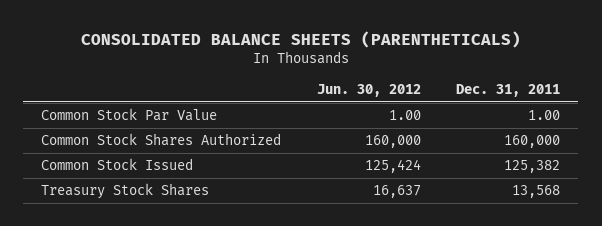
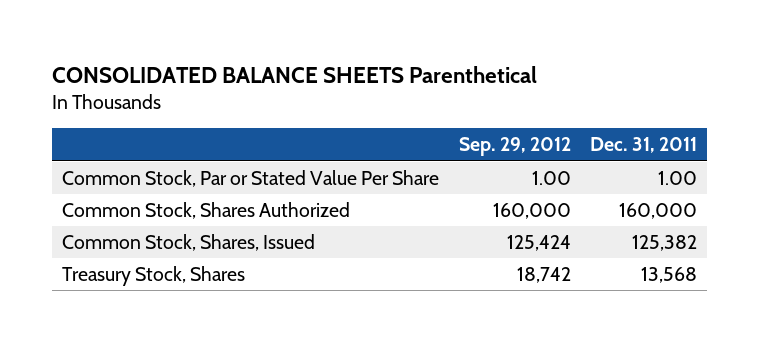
- CONSOLIDATED BALANCE SHEETS (PARENTHETICALS)
+ CONSOLIDATED BALANCE SHEETS Parenthetical
- | Jun. 30, 2012 | Dec. 31, 2011
+ | Sep. 29, 2012 | Dec. 31, 2011
- Common Stock Par Value | 1.00 | 1.00
- Common Stock Shares Authorized | 160,000 | 160,000
- Common Stock Issued | 125,424 | 125,382
- Treasury Stock Shares | 16,637 | 13,568
+ Common Stock, Par or Stated Value Per Share | 1.00 | 1.00
+ Common Stock, Shares Authorized | 160,000 | 160,000
+ Common Stock, Shares, Issued | 125,424 | 125,382
+ Treasury Stock, Shares | 18,742 | 13,568

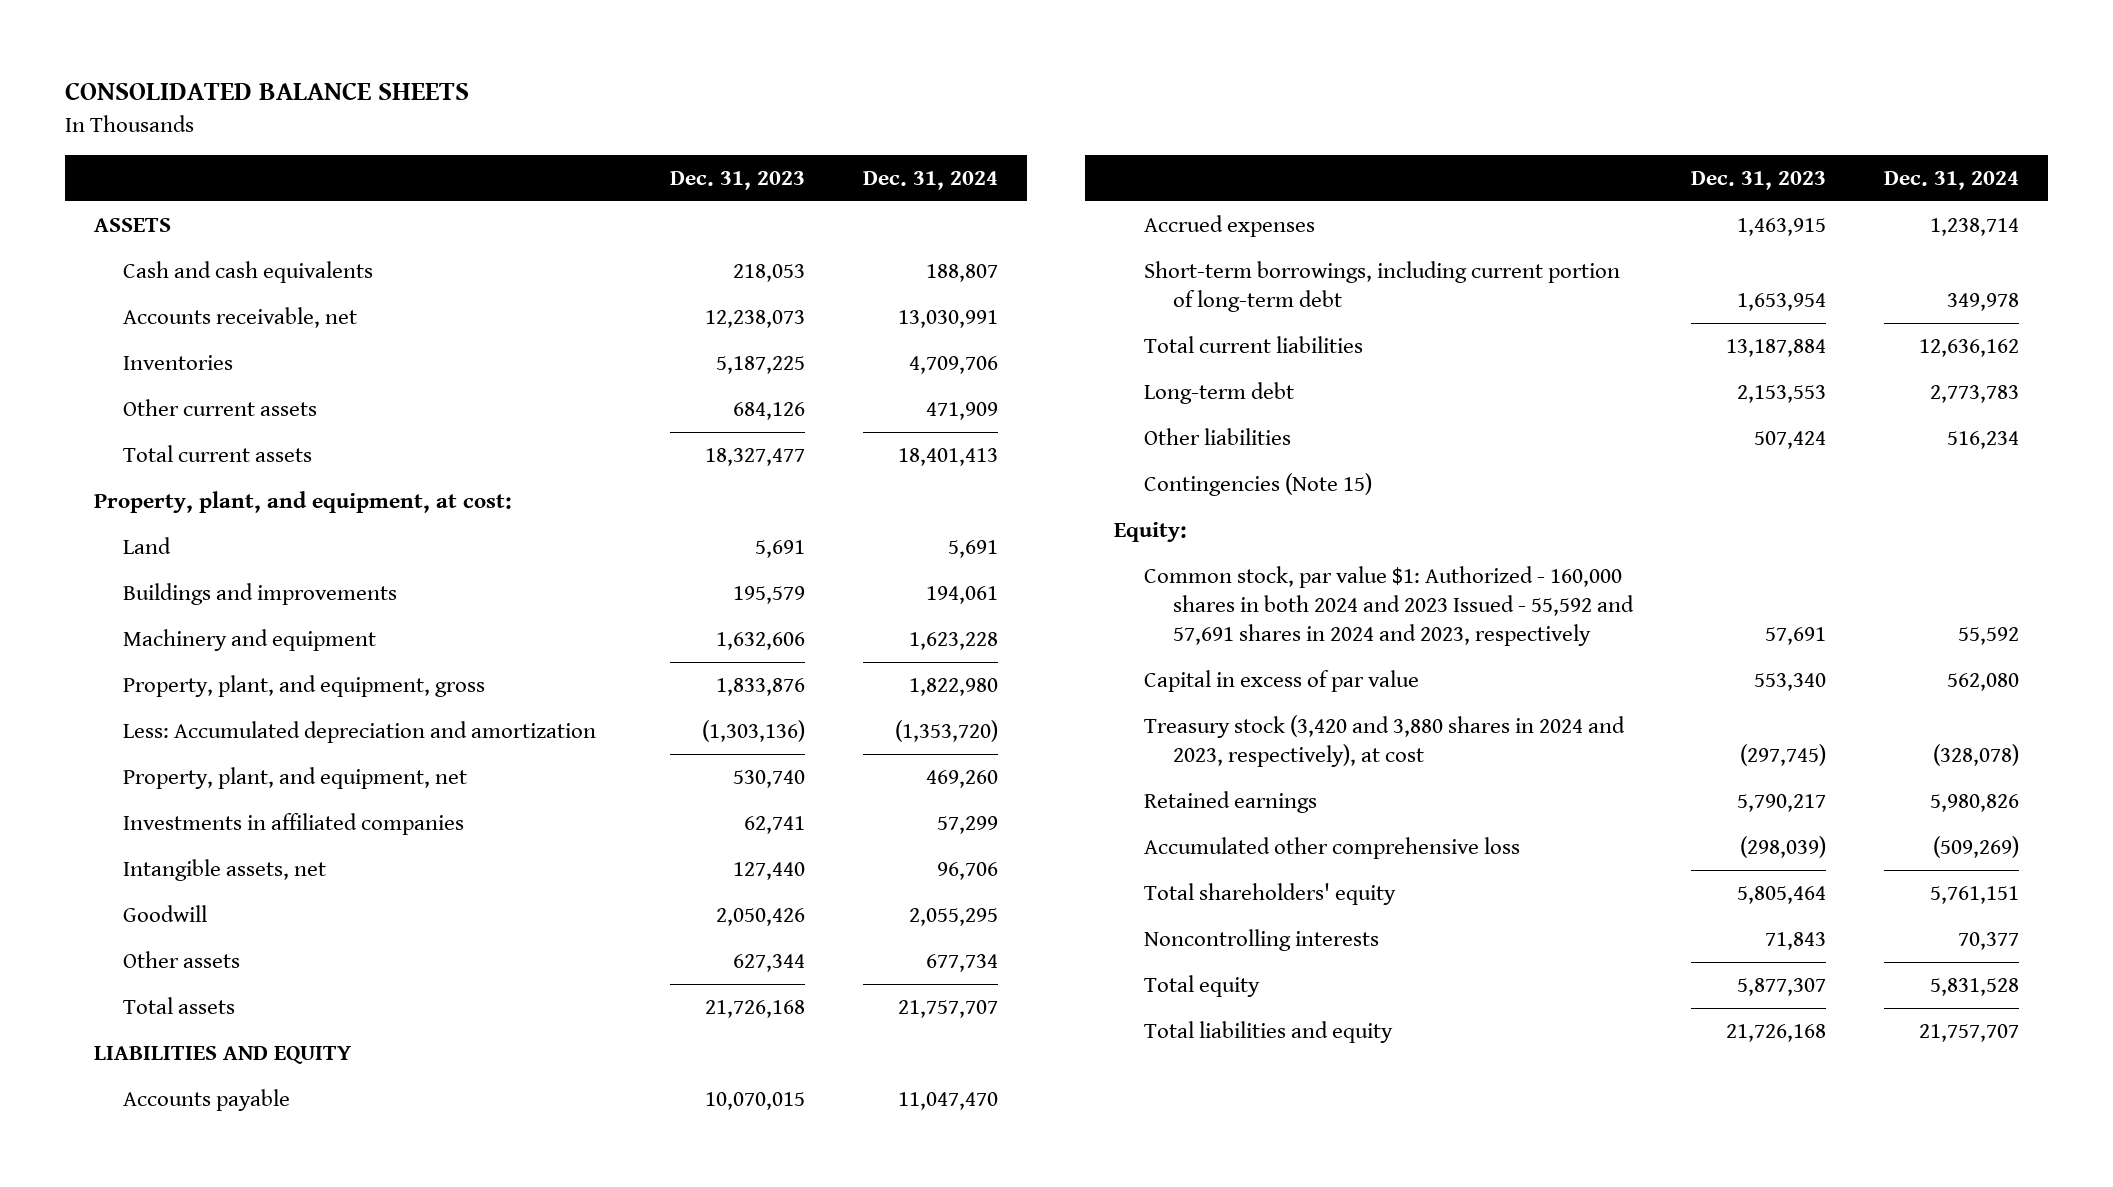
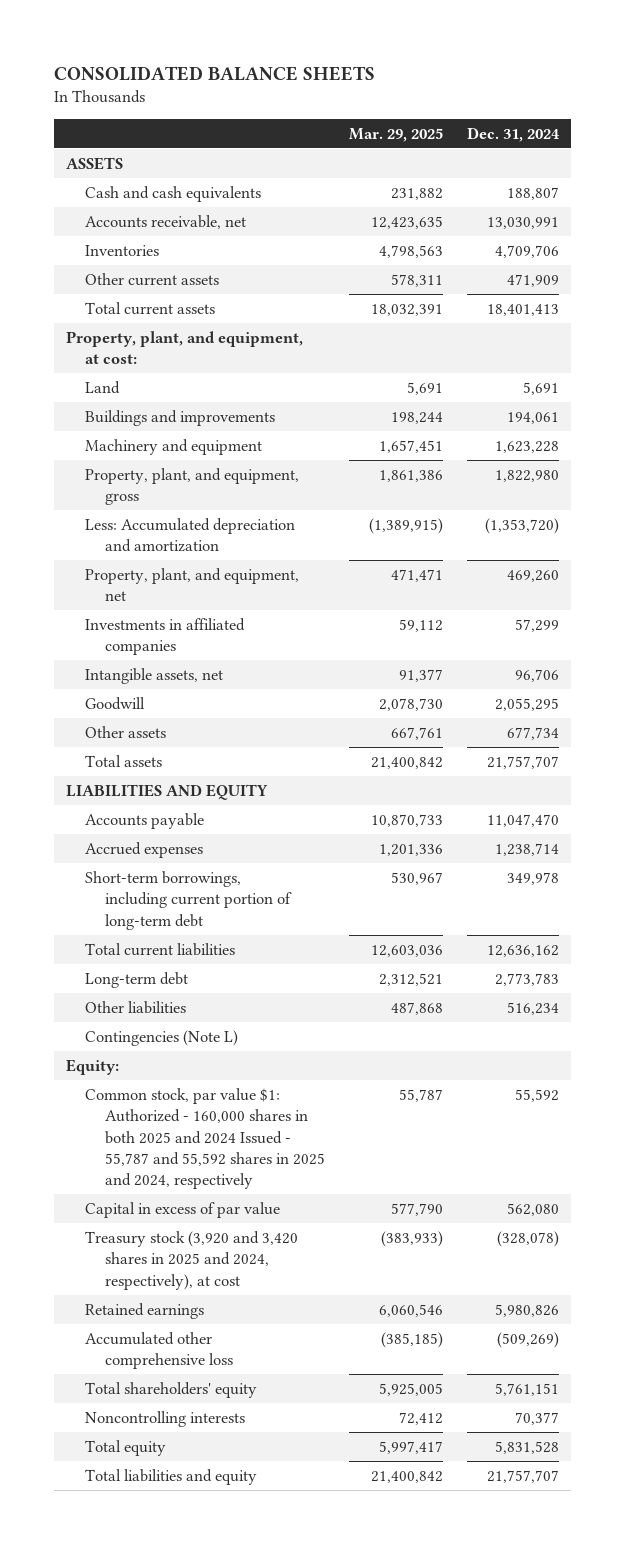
- | Dec. 31, 2023 | Dec. 31, 2024
+ | Mar. 29, 2025 | Dec. 31, 2024
- Contingencies (Note 15)
+ Contingencies (Note L)
- Common stock, par value $1: Authorized - 160,000 shares in both 2024 and 2023 Issued - 55,592 and 57,691 shares in 2024 and 2023, respectively | 57,691 | 55,592
+ Common stock, par value $1: Authorized - 160,000 shares in both 2025 and 2024 Issued - 55,787 and 55,592 shares in 2025 and 2024, respectively | 55,787 | 55,592
- Treasury stock (3,420 and 3,880 shares in 2024 and 2023, respectively), at cost | (297,745) | (328,078)
+ Treasury stock (3,920 and 3,420 shares in 2025 and 2024, respectively), at cost | (383,933) | (328,078)

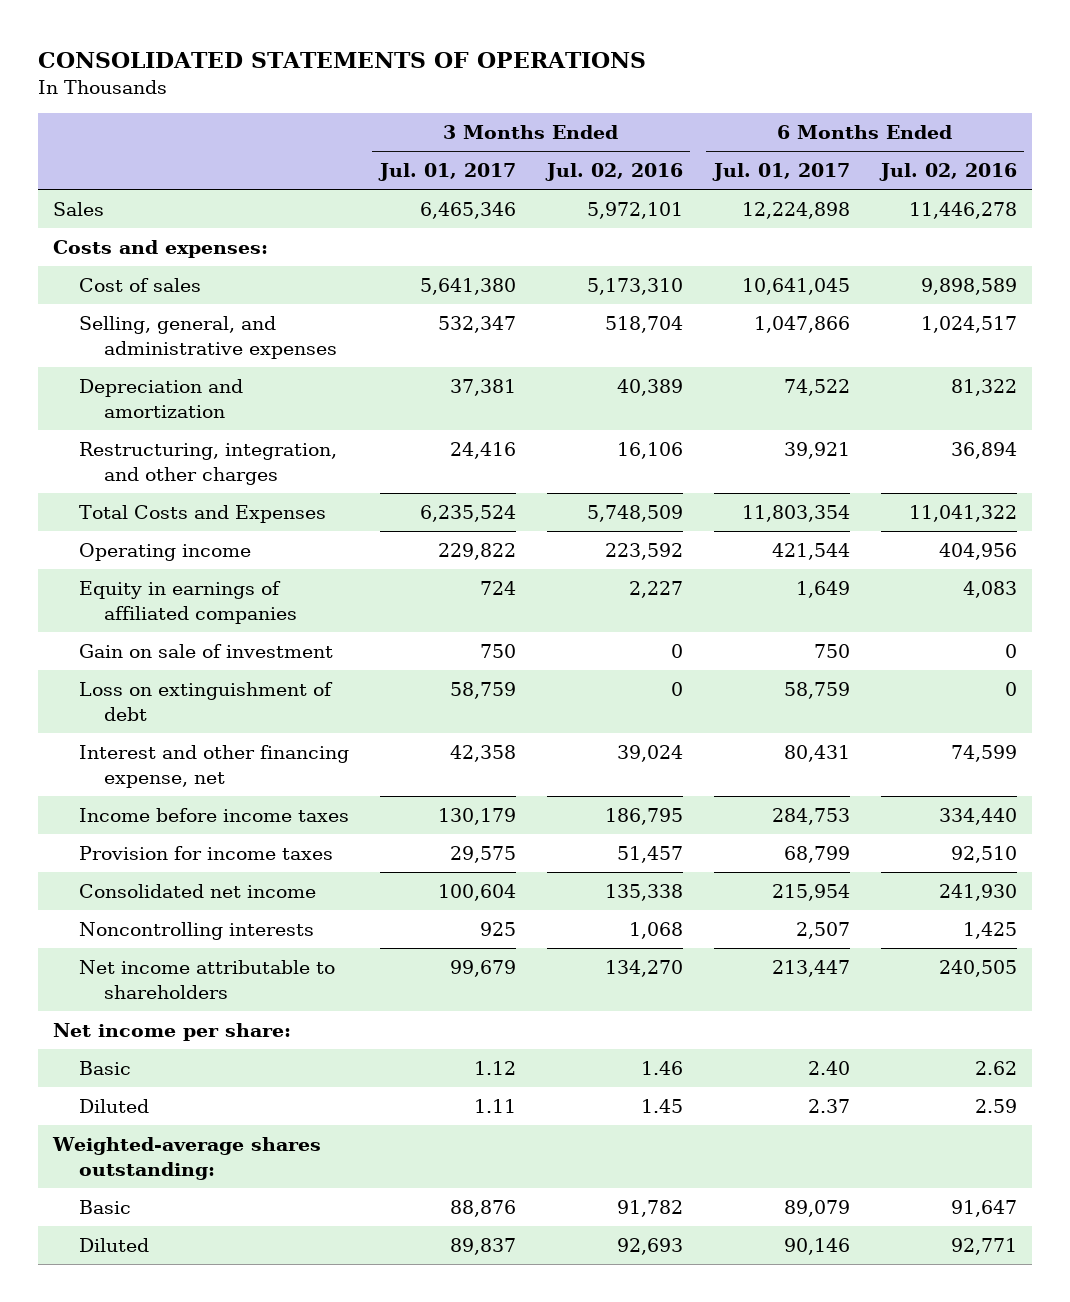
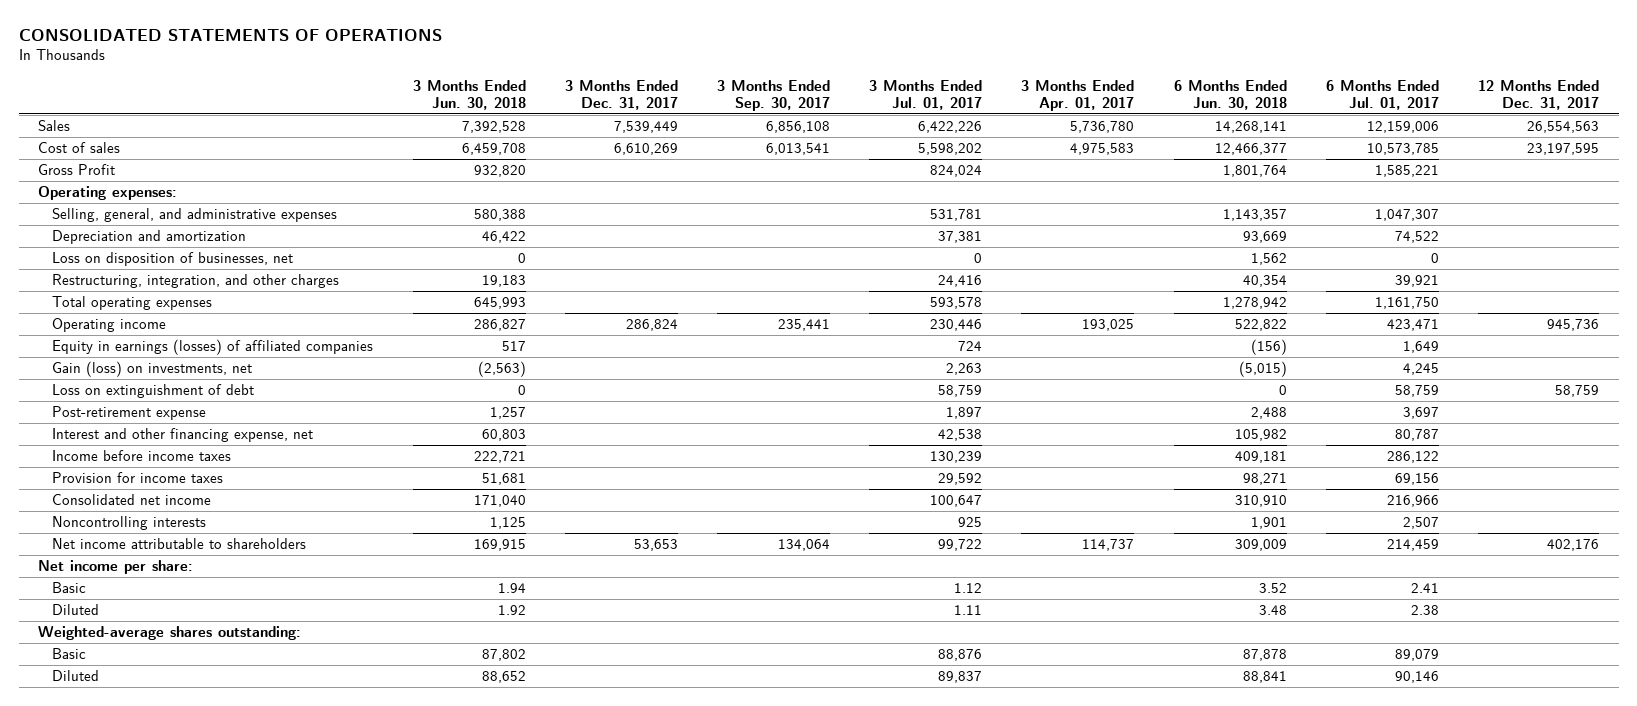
- | 3 Months Ended Jul. 01, 2017 | 3 Months Ended Jul. 02, 2016 | 6 Months Ended Jul. 01, 2017 | 6 Months Ended Jul. 02, 2016
+ | 3 Months Ended Jun. 30, 2018 | 3 Months Ended Dec. 31, 2017 | 3 Months Ended Sep. 30, 2017 | 3 Months Ended Jul. 01, 2017 | 3 Months Ended Apr. 01, 2017 | 6 Months Ended Jun. 30, 2018 | 6 Months Ended Jul. 01, 2017 | 12 Months Ended Dec. 31, 2017
- Sales | 6,465,346 | 5,972,101 | 12,224,898 | 11,446,278
- Costs and expenses:
- Cost of sales | 5,641,380 | 5,173,310 | 10,641,045 | 9,898,589
- Selling, general, and administrative expenses | 532,347 | 518,704 | 1,047,866 | 1,024,517
+ Sales | 7,392,528 | 7,539,449 | 6,856,108 | 6,422,226 | 5,736,780 | 14,268,141 | 12,159,006 | 26,554,563
+ Cost of sales | 6,459,708 | 6,610,269 | 6,013,541 | 5,598,202 | 4,975,583 | 12,466,377 | 10,573,785 | 23,197,595
+ Gross Profit | 932,820 | | | 824,024 | | 1,801,764 | 1,585,221 |
+ Operating expenses:
+ Selling, general, and administrative expenses | 580,388 | | | 531,781 | | 1,143,357 | 1,047,307 |
+ Loss on disposition of businesses, net | 0 | | | 0 | | 1,562 | 0 |
- Total Costs and Expenses | 6,235,524 | 5,748,509 | 11,803,354 | 11,041,322
- Operating income | 229,822 | 223,592 | 421,544 | 404,956
- Equity in earnings of affiliated companies | 724 | 2,227 | 1,649 | 4,083
- Gain on sale of investment | 750 | 0 | 750 | 0
+ Total operating expenses | 645,993 | | | 593,578 | | 1,278,942 | 1,161,750 |
+ Operating income | 286,827 | 286,824 | 235,441 | 230,446 | 193,025 | 522,822 | 423,471 | 945,736
+ Equity in earnings (losses) of affiliated companies | 517 | | | 724 | | (156) | 1,649 |
+ Gain (loss) on investments, net | (2,563) | | | 2,263 | | (5,015) | 4,245 |
- Interest and other financing expense, net | 42,358 | 39,024 | 80,431 | 74,599
- Income before income taxes | 130,179 | 186,795 | 284,753 | 334,440
- Provision for income taxes | 29,575 | 51,457 | 68,799 | 92,510
- Consolidated net income | 100,604 | 135,338 | 215,954 | 241,930
+ Post-retirement expense | 1,257 | | | 1,897 | | 2,488 | 3,697 |
+ Interest and other financing expense, net | 60,803 | | | 42,538 | | 105,982 | 80,787 |
+ Income before income taxes | 222,721 | | | 130,239 | | 409,181 | 286,122 |
+ Provision for income taxes | 51,681 | | | 29,592 | | 98,271 | 69,156 |
+ Consolidated net income | 171,040 | | | 100,647 | | 310,910 | 216,966 |
- Net income attributable to shareholders | 99,679 | 134,270 | 213,447 | 240,505
+ Net income attributable to shareholders | 169,915 | 53,653 | 134,064 | 99,722 | 114,737 | 309,009 | 214,459 | 402,176
- Basic | 1.12 | 1.46 | 2.40 | 2.62
- Diluted | 1.11 | 1.45 | 2.37 | 2.59
+ Basic | 1.94 | | | 1.12 | | 3.52 | 2.41 |
+ Diluted | 1.92 | | | 1.11 | | 3.48 | 2.38 |

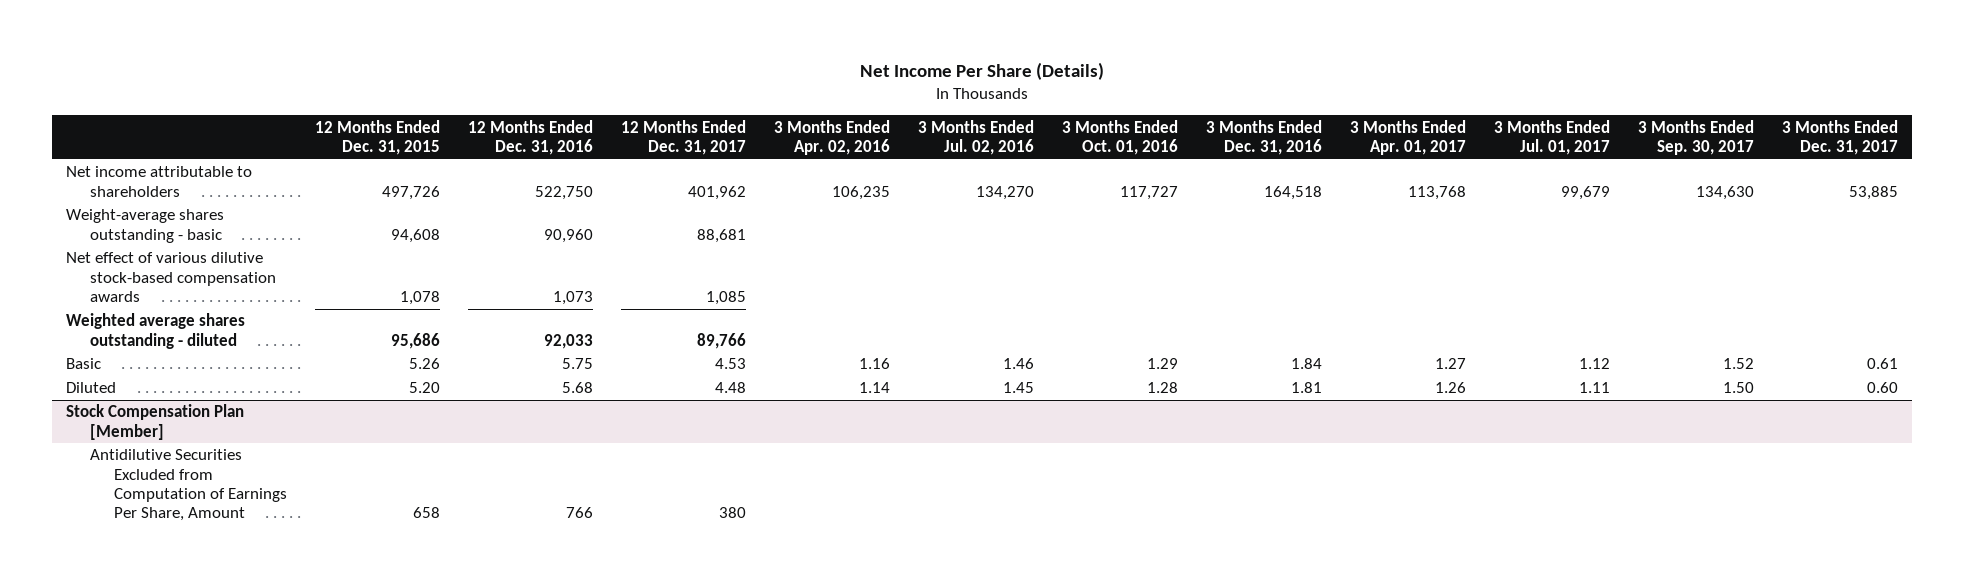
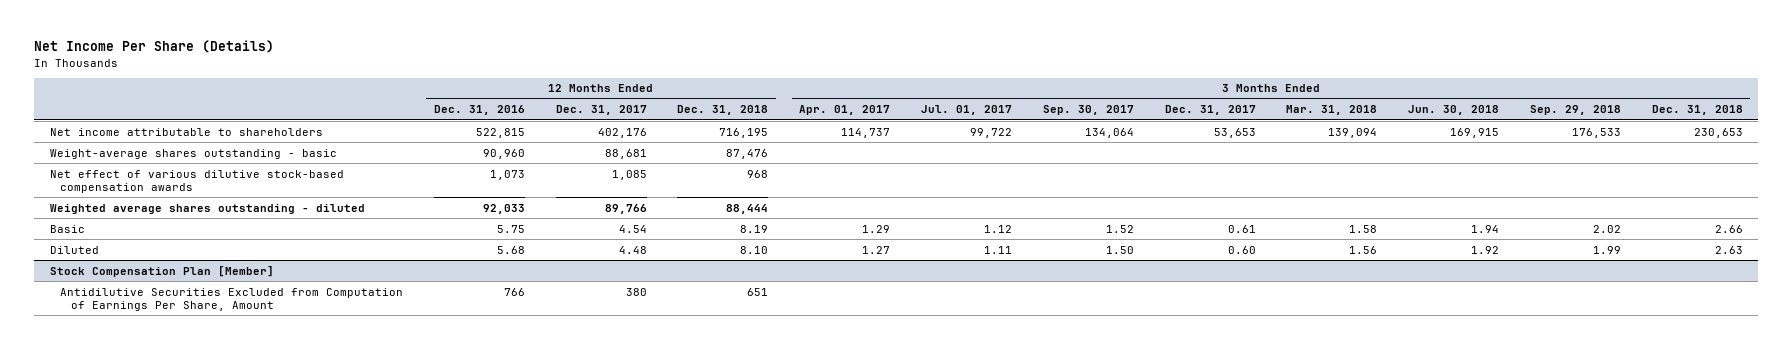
- | 12 Months Ended Dec. 31, 2015 | 12 Months Ended Dec. 31, 2016 | 12 Months Ended Dec. 31, 2017 | 3 Months Ended Apr. 02, 2016 | 3 Months Ended Jul. 02, 2016 | 3 Months Ended Oct. 01, 2016 | 3 Months Ended Dec. 31, 2016 | 3 Months Ended Apr. 01, 2017 | 3 Months Ended Jul. 01, 2017 | 3 Months Ended Sep. 30, 2017 | 3 Months Ended Dec. 31, 2017
+ | 12 Months Ended Dec. 31, 2016 | 12 Months Ended Dec. 31, 2017 | 12 Months Ended Dec. 31, 2018 | 3 Months Ended Apr. 01, 2017 | 3 Months Ended Jul. 01, 2017 | 3 Months Ended Sep. 30, 2017 | 3 Months Ended Dec. 31, 2017 | 3 Months Ended Mar. 31, 2018 | 3 Months Ended Jun. 30, 2018 | 3 Months Ended Sep. 29, 2018 | 3 Months Ended Dec. 31, 2018
- Net income attributable to shareholders | 497,726 | 522,750 | 401,962 | 106,235 | 134,270 | 117,727 | 164,518 | 113,768 | 99,679 | 134,630 | 53,885
+ Net income attributable to shareholders | 522,815 | 402,176 | 716,195 | 114,737 | 99,722 | 134,064 | 53,653 | 139,094 | 169,915 | 176,533 | 230,653
- Basic | 5.26 | 5.75 | 4.53 | 1.16 | 1.46 | 1.29 | 1.84 | 1.27 | 1.12 | 1.52 | 0.61
- Diluted | 5.20 | 5.68 | 4.48 | 1.14 | 1.45 | 1.28 | 1.81 | 1.26 | 1.11 | 1.50 | 0.60
+ Basic | 5.75 | 4.54 | 8.19 | 1.29 | 1.12 | 1.52 | 0.61 | 1.58 | 1.94 | 2.02 | 2.66
+ Diluted | 5.68 | 4.48 | 8.10 | 1.27 | 1.11 | 1.50 | 0.60 | 1.56 | 1.92 | 1.99 | 2.63

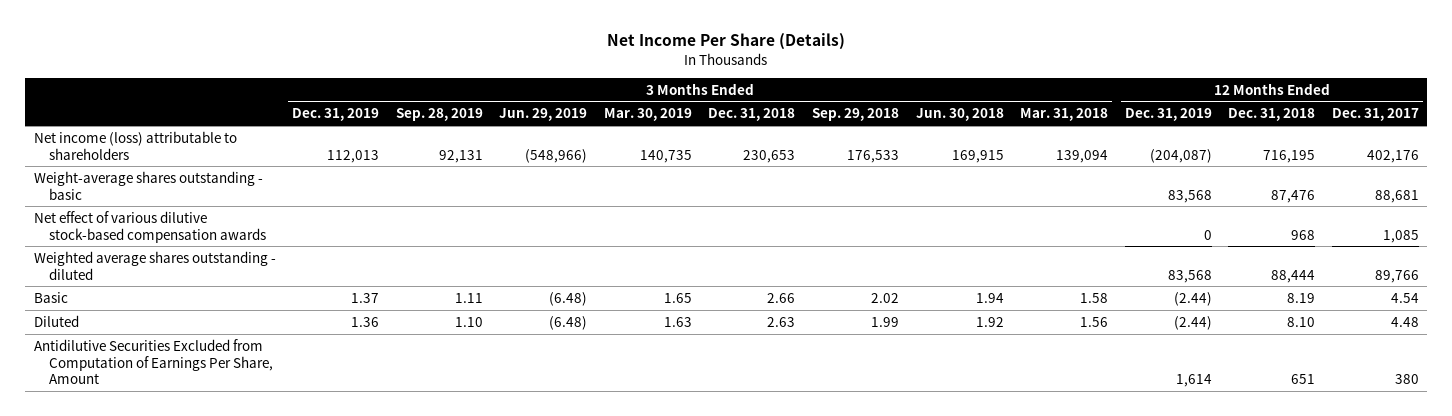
- | 12 Months Ended Dec. 31, 2016 | 12 Months Ended Dec. 31, 2017 | 12 Months Ended Dec. 31, 2018 | 3 Months Ended Apr. 01, 2017 | 3 Months Ended Jul. 01, 2017 | 3 Months Ended Sep. 30, 2017 | 3 Months Ended Dec. 31, 2017 | 3 Months Ended Mar. 31, 2018 | 3 Months Ended Jun. 30, 2018 | 3 Months Ended Sep. 29, 2018 | 3 Months Ended Dec. 31, 2018
+ | 3 Months Ended Dec. 31, 2019 | 3 Months Ended Sep. 28, 2019 | 3 Months Ended Jun. 29, 2019 | 3 Months Ended Mar. 30, 2019 | 3 Months Ended Dec. 31, 2018 | 3 Months Ended Sep. 29, 2018 | 3 Months Ended Jun. 30, 2018 | 3 Months Ended Mar. 31, 2018 | 12 Months Ended Dec. 31, 2019 | 12 Months Ended Dec. 31, 2018 | 12 Months Ended Dec. 31, 2017
- Net income attributable to shareholders | 522,815 | 402,176 | 716,195 | 114,737 | 99,722 | 134,064 | 53,653 | 139,094 | 169,915 | 176,533 | 230,653
+ Net income (loss) attributable to shareholders | 112,013 | 92,131 | (548,966) | 140,735 | 230,653 | 176,533 | 169,915 | 139,094 | (204,087) | 716,195 | 402,176
- Stock Compensation Plan [Member]

